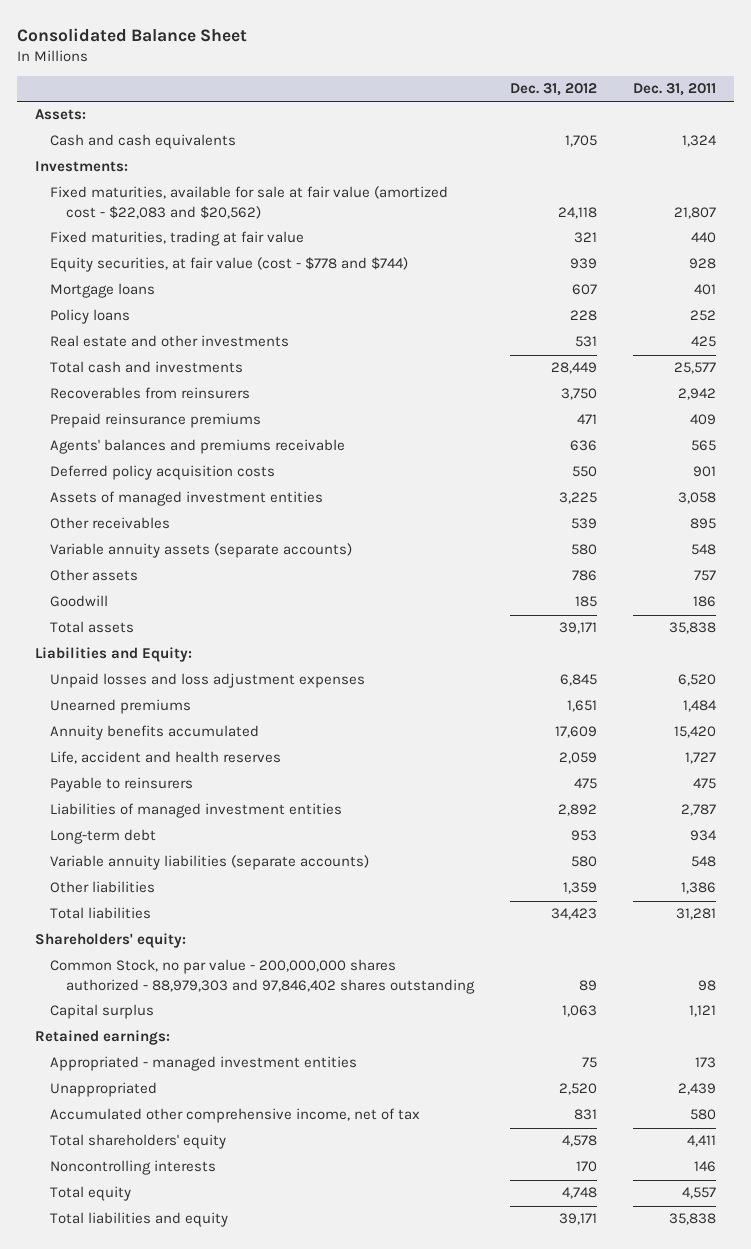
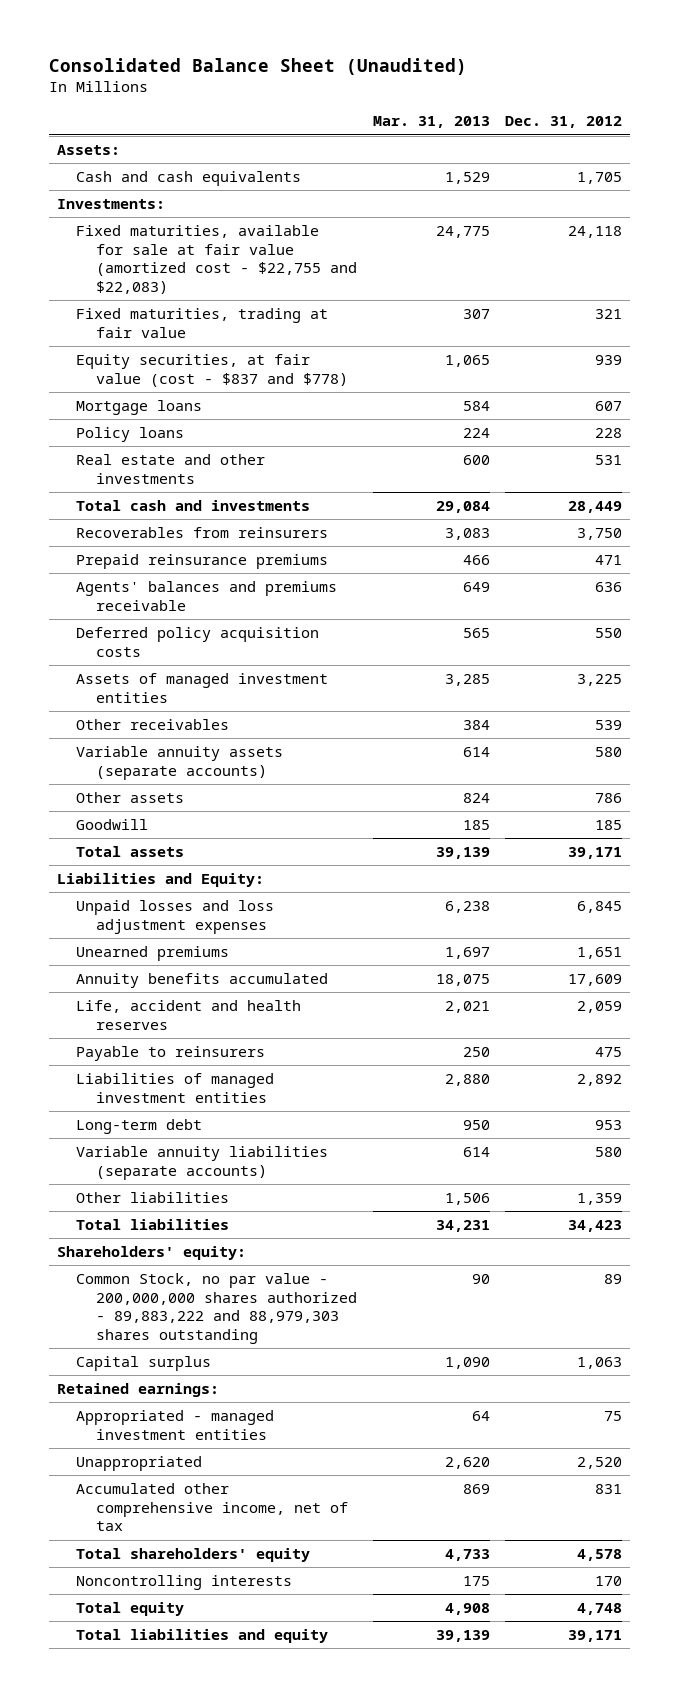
- Consolidated Balance Sheet
+ Consolidated Balance Sheet (Unaudited)
- | Dec. 31, 2012 | Dec. 31, 2011
+ | Mar. 31, 2013 | Dec. 31, 2012
- Fixed maturities, available for sale at fair value (amortized cost - $22,083 and $20,562) | 24,118 | 21,807
+ Fixed maturities, available for sale at fair value (amortized cost - $22,755 and $22,083) | 24,775 | 24,118
- Equity securities, at fair value (cost - $778 and $744) | 939 | 928
+ Equity securities, at fair value (cost - $837 and $778) | 1,065 | 939
- Common Stock, no par value - 200,000,000 shares authorized - 88,979,303 and 97,846,402 shares outstanding | 89 | 98
+ Common Stock, no par value - 200,000,000 shares authorized - 89,883,222 and 88,979,303 shares outstanding | 90 | 89

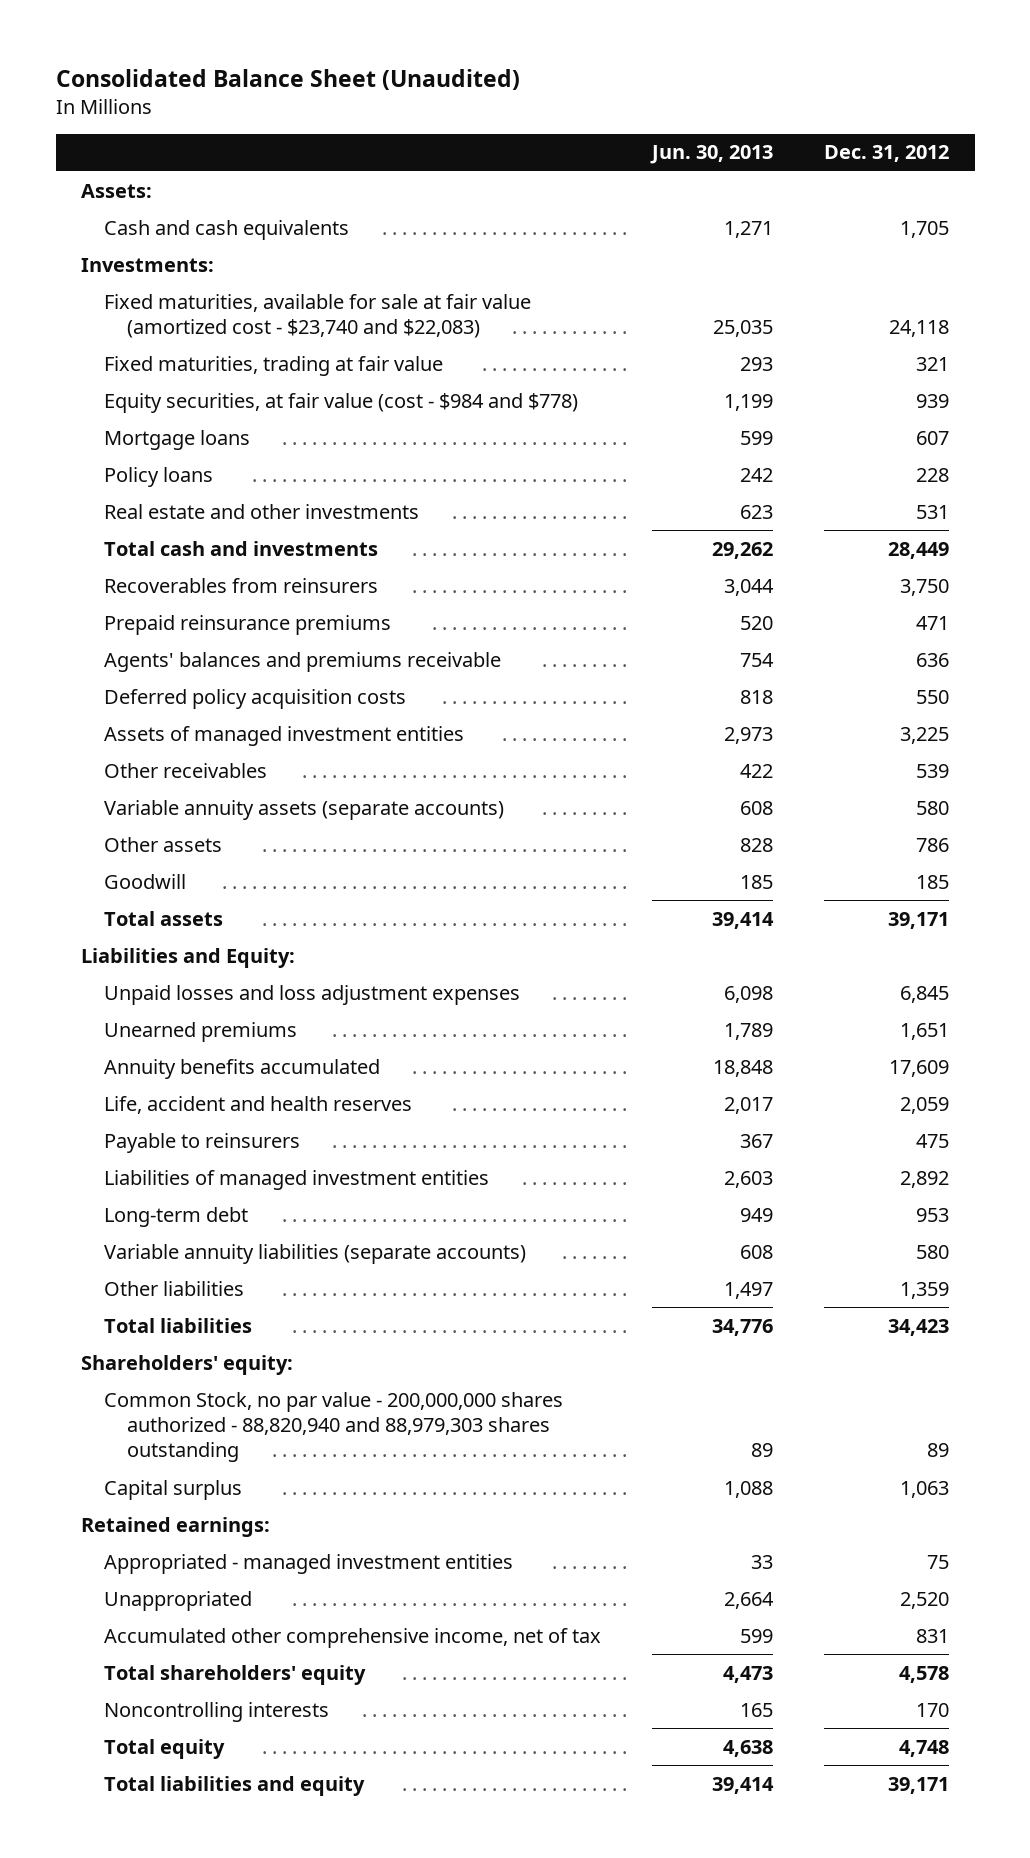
- | Mar. 31, 2013 | Dec. 31, 2012
+ | Jun. 30, 2013 | Dec. 31, 2012
- Fixed maturities, available for sale at fair value (amortized cost - $22,755 and $22,083) | 24,775 | 24,118
+ Fixed maturities, available for sale at fair value (amortized cost - $23,740 and $22,083) | 25,035 | 24,118
- Equity securities, at fair value (cost - $837 and $778) | 1,065 | 939
+ Equity securities, at fair value (cost - $984 and $778) | 1,199 | 939
- Common Stock, no par value - 200,000,000 shares authorized - 89,883,222 and 88,979,303 shares outstanding | 90 | 89
+ Common Stock, no par value - 200,000,000 shares authorized - 88,820,940 and 88,979,303 shares outstanding | 89 | 89

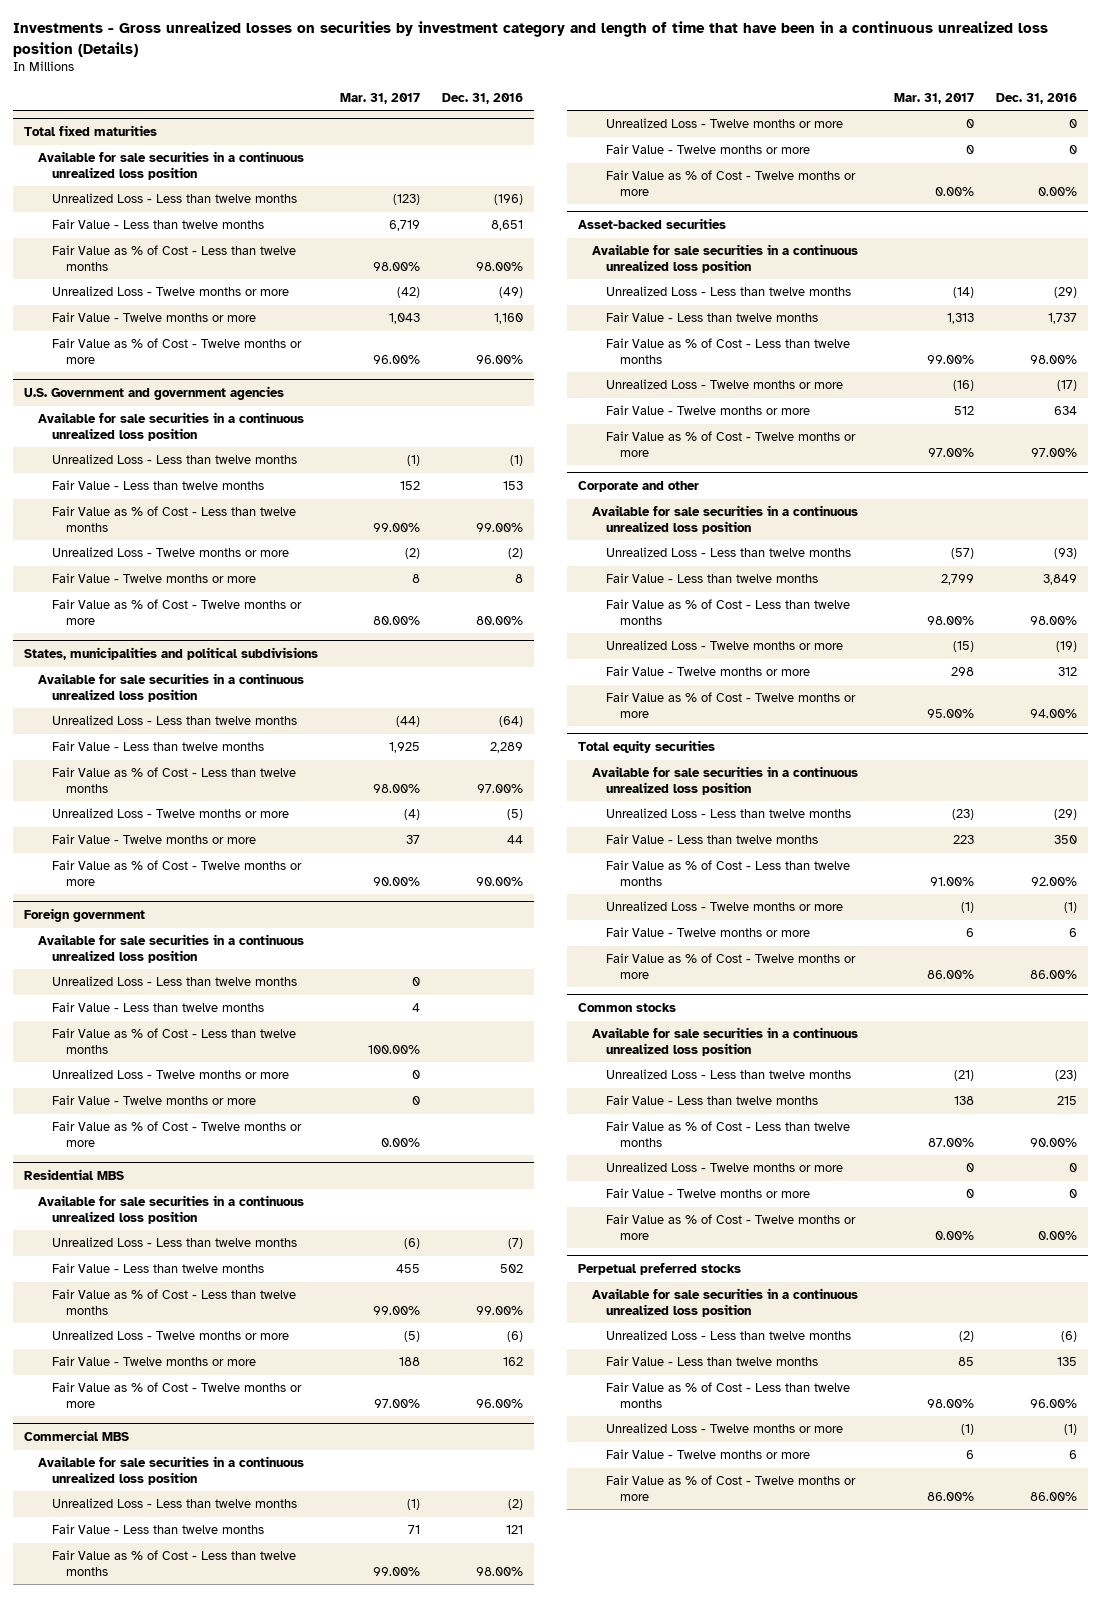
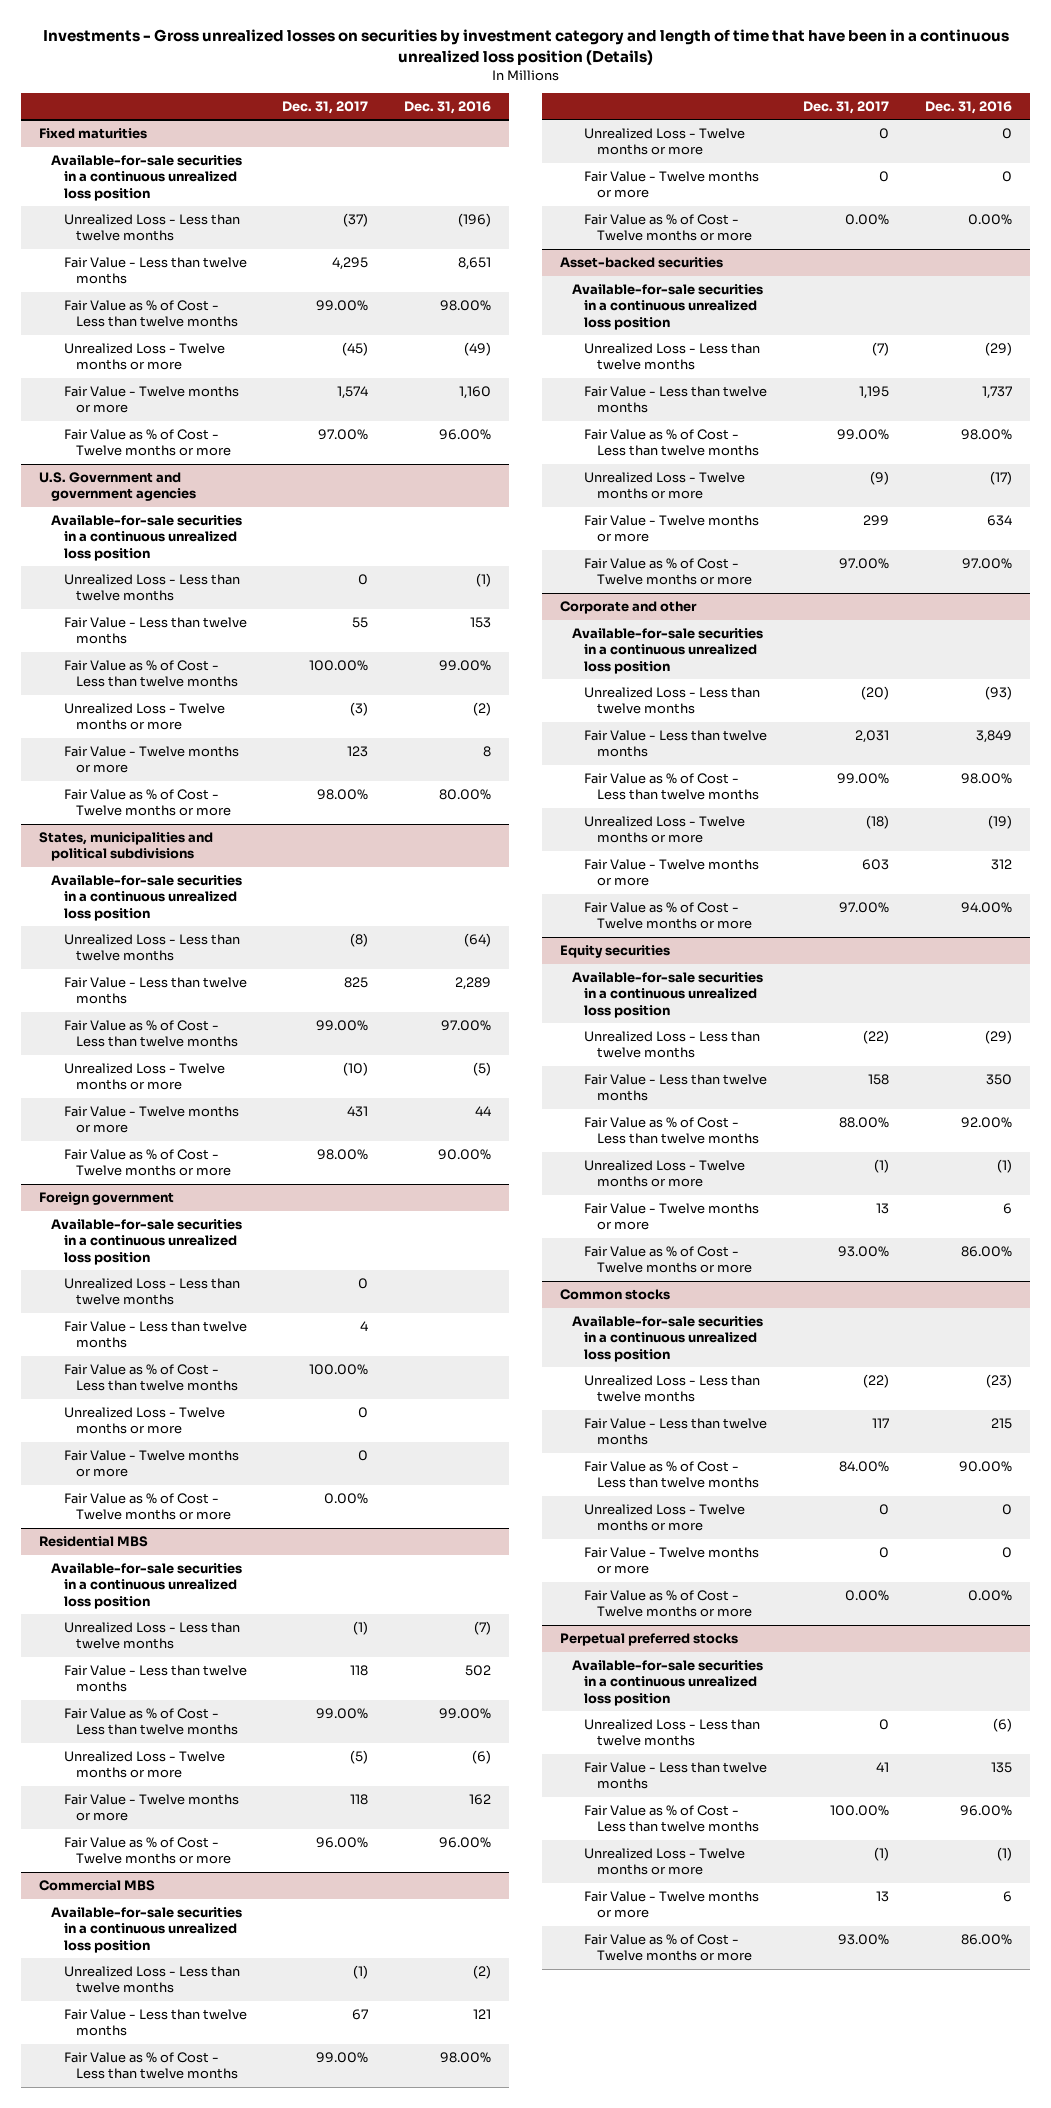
- | Mar. 31, 2017 | Dec. 31, 2016
+ | Dec. 31, 2017 | Dec. 31, 2016
- Total fixed maturities
- Available for sale securities in a continuous unrealized loss position
+ Fixed maturities
+ Available-for-sale securities in a continuous unrealized loss position
@ U.S. Government and government agencies
- Available for sale securities in a continuous unrealized loss position
+ Available-for-sale securities in a continuous unrealized loss position
@ States, municipalities and political subdivisions
- Available for sale securities in a continuous unrealized loss position
+ Available-for-sale securities in a continuous unrealized loss position
@ Foreign government
- Available for sale securities in a continuous unrealized loss position
+ Available-for-sale securities in a continuous unrealized loss position
@ Residential MBS
- Available for sale securities in a continuous unrealized loss position
+ Available-for-sale securities in a continuous unrealized loss position
@ Commercial MBS
- Available for sale securities in a continuous unrealized loss position
+ Available-for-sale securities in a continuous unrealized loss position
@ Asset-backed securities
- Available for sale securities in a continuous unrealized loss position
+ Available-for-sale securities in a continuous unrealized loss position
@ Corporate and other
- Available for sale securities in a continuous unrealized loss position
+ Available-for-sale securities in a continuous unrealized loss position
- Total equity securities
- Available for sale securities in a continuous unrealized loss position
+ Equity securities
+ Available-for-sale securities in a continuous unrealized loss position
@ Common stocks
- Available for sale securities in a continuous unrealized loss position
+ Available-for-sale securities in a continuous unrealized loss position
@ Perpetual preferred stocks
- Available for sale securities in a continuous unrealized loss position
+ Available-for-sale securities in a continuous unrealized loss position

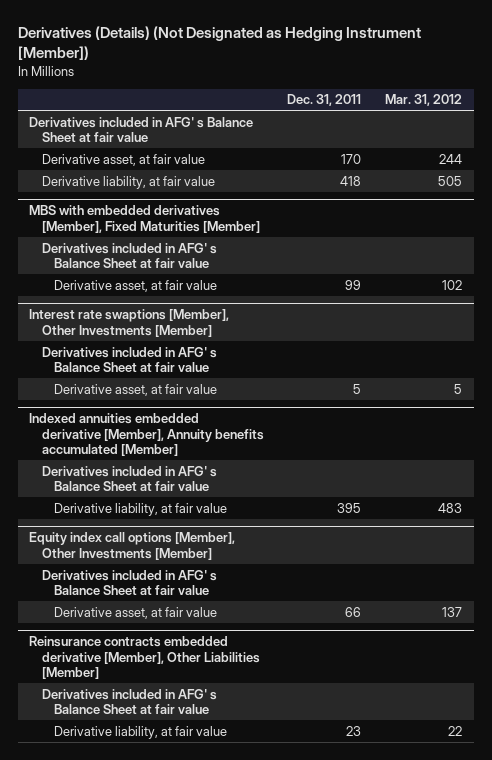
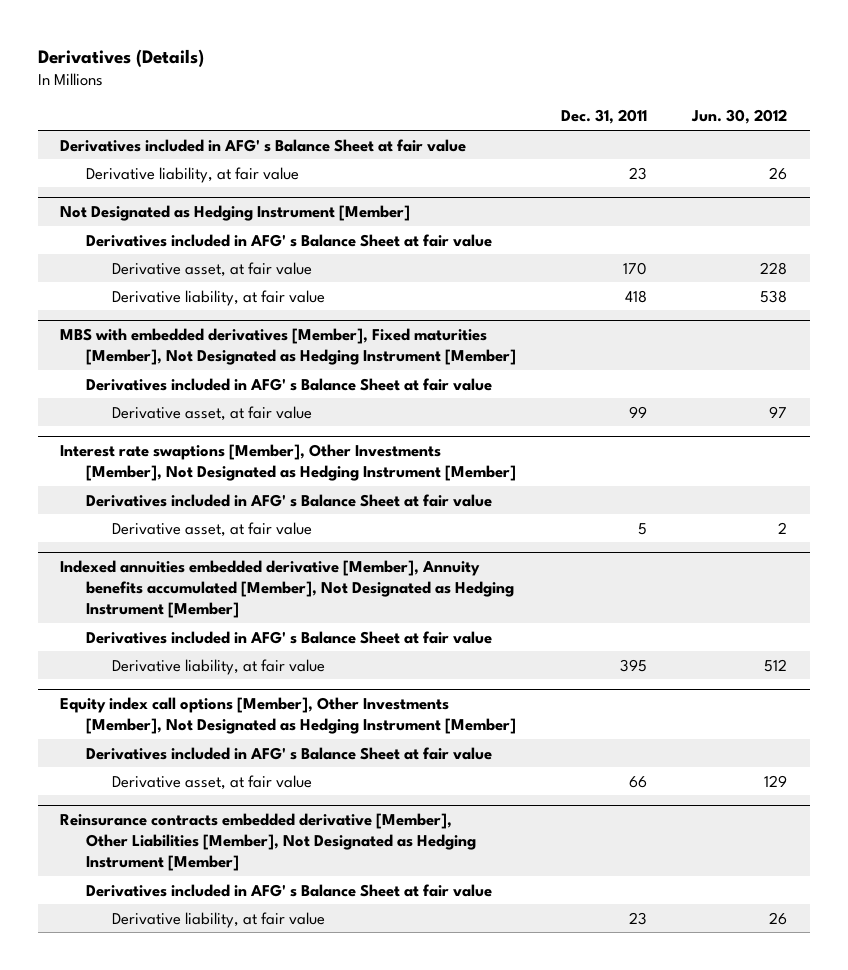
- Derivatives (Details) (Not Designated as Hedging Instrument [Member])
+ Derivatives (Details)
- | Dec. 31, 2011 | Mar. 31, 2012
+ | Dec. 31, 2011 | Jun. 30, 2012
+ Derivative liability, at fair value | 23 | 26
+ Not Designated as Hedging Instrument [Member]
+ Derivatives included in AFG' s Balance Sheet at fair value
- MBS with embedded derivatives [Member], Fixed Maturities [Member]
+ MBS with embedded derivatives [Member], Fixed maturities [Member], Not Designated as Hedging Instrument [Member]
- Interest rate swaptions [Member], Other Investments [Member]
+ Interest rate swaptions [Member], Other Investments [Member], Not Designated as Hedging Instrument [Member]
- Indexed annuities embedded derivative [Member], Annuity benefits accumulated [Member]
+ Indexed annuities embedded derivative [Member], Annuity benefits accumulated [Member], Not Designated as Hedging Instrument [Member]
- Equity index call options [Member], Other Investments [Member]
+ Equity index call options [Member], Other Investments [Member], Not Designated as Hedging Instrument [Member]
- Reinsurance contracts embedded derivative [Member], Other Liabilities [Member]
+ Reinsurance contracts embedded derivative [Member], Other Liabilities [Member], Not Designated as Hedging Instrument [Member]

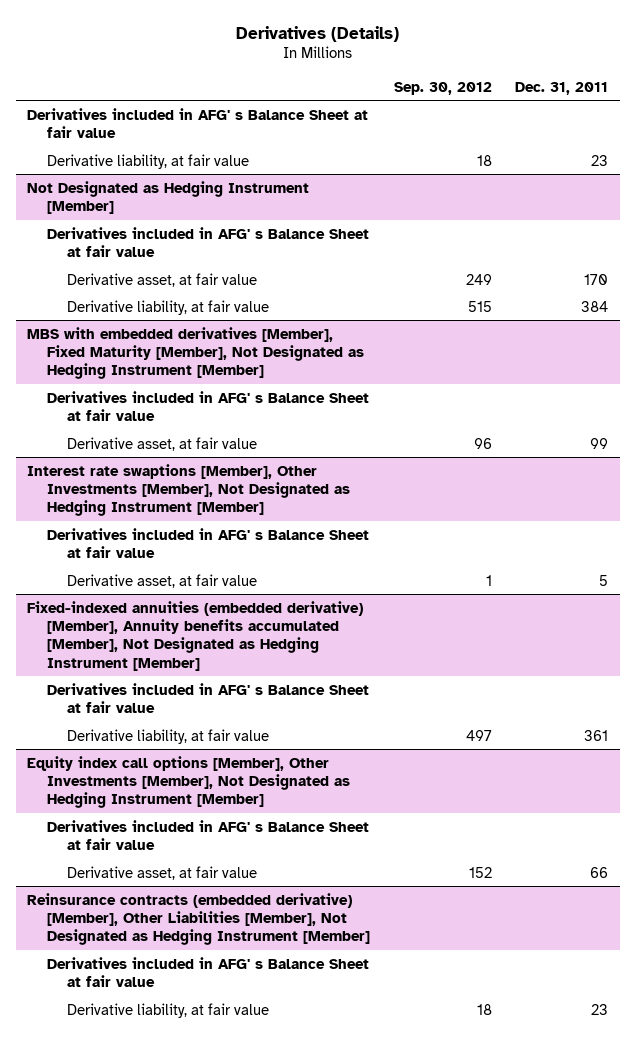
- | Dec. 31, 2011 | Jun. 30, 2012
+ | Sep. 30, 2012 | Dec. 31, 2011
@ Not Designated as Hedging Instrument [Member]
- Derivative liability, at fair value | 418 | 538
- MBS with embedded derivatives [Member], Fixed maturities [Member], Not Designated as Hedging Instrument [Member]
@ Not Designated as Hedging Instrument [Member]
+ Derivative liability, at fair value | 515 | 384
+ MBS with embedded derivatives [Member], Fixed Maturity [Member], Not Designated as Hedging Instrument [Member]
- Indexed annuities embedded derivative [Member], Annuity benefits accumulated [Member], Not Designated as Hedging Instrument [Member]
+ Fixed-indexed annuities (embedded derivative) [Member], Annuity benefits accumulated [Member], Not Designated as Hedging Instrument [Member]
- Derivative liability, at fair value | 395 | 512
+ Derivative liability, at fair value | 497 | 361
- Reinsurance contracts embedded derivative [Member], Other Liabilities [Member], Not Designated as Hedging Instrument [Member]
+ Reinsurance contracts (embedded derivative) [Member], Other Liabilities [Member], Not Designated as Hedging Instrument [Member]

